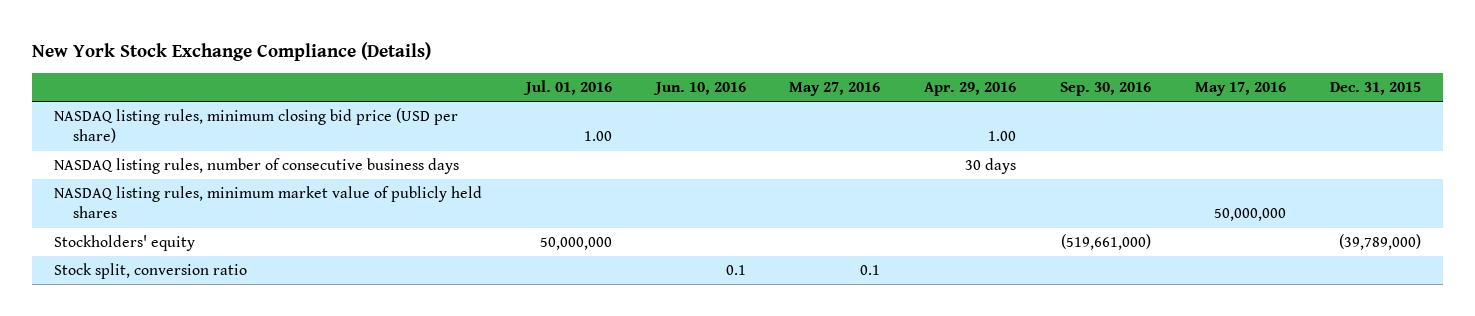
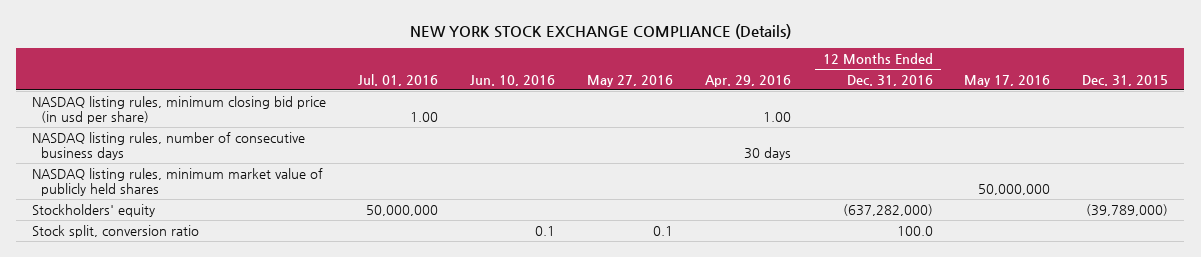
- New York Stock Exchange Compliance (Details)
+ NEW YORK STOCK EXCHANGE COMPLIANCE (Details)
- | Jul. 01, 2016 | Jun. 10, 2016 | May 27, 2016 | Apr. 29, 2016 | Sep. 30, 2016 | May 17, 2016 | Dec. 31, 2015
+ | Jul. 01, 2016 | Jun. 10, 2016 | May 27, 2016 | Apr. 29, 2016 | 12 Months Ended Dec. 31, 2016 | May 17, 2016 | Dec. 31, 2015
- NASDAQ listing rules, minimum closing bid price (USD per share) | 1.00 | | | 1.00 | | |
+ NASDAQ listing rules, minimum closing bid price (in usd per share) | 1.00 | | | 1.00 | | |

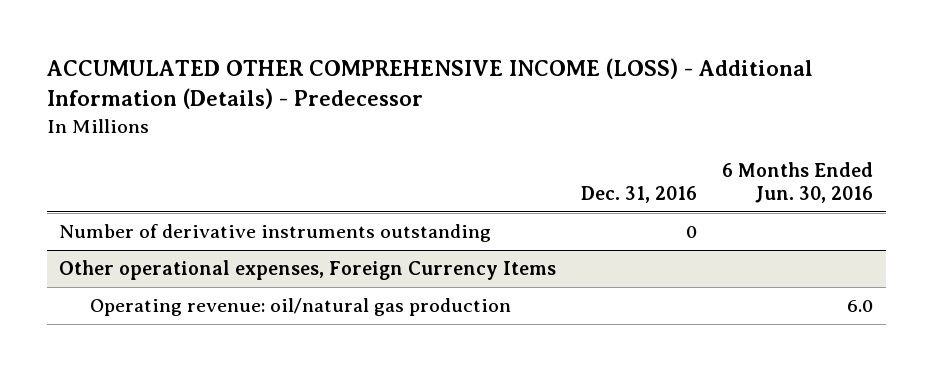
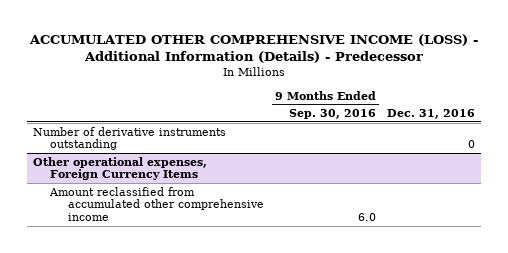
- | Dec. 31, 2016 | 6 Months Ended Jun. 30, 2016
+ | 9 Months Ended Sep. 30, 2016 | Dec. 31, 2016
@ Other operational expenses, Foreign Currency Items
- Operating revenue: oil/natural gas production | | 6.0
+ Amount reclassified from accumulated other comprehensive income | 6.0 |

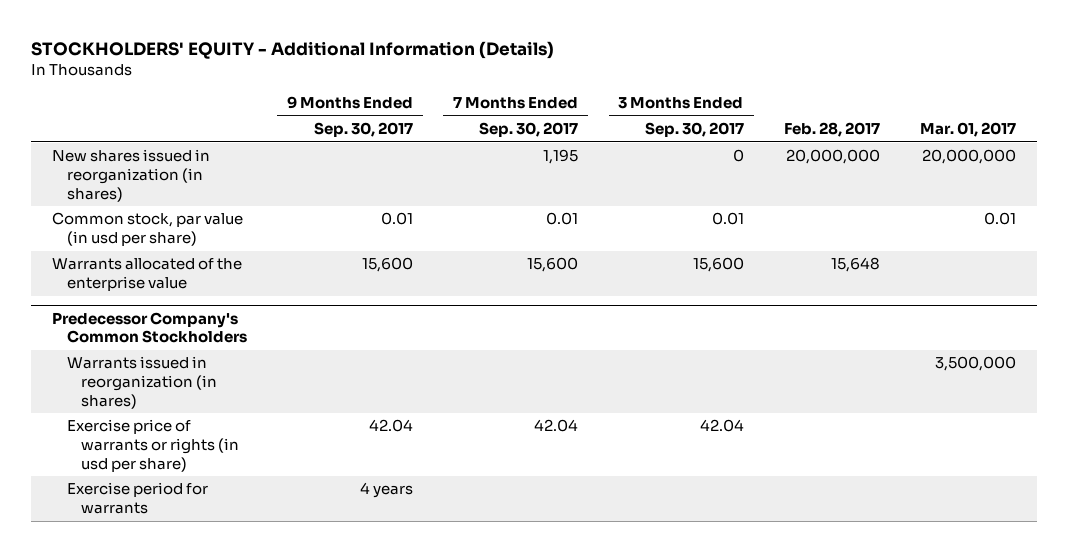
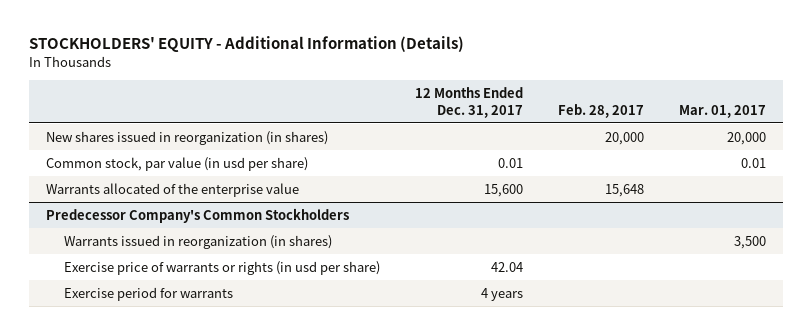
- | 9 Months Ended Sep. 30, 2017 | 7 Months Ended Sep. 30, 2017 | 3 Months Ended Sep. 30, 2017 | Feb. 28, 2017 | Mar. 01, 2017
+ | 12 Months Ended Dec. 31, 2017 | Feb. 28, 2017 | Mar. 01, 2017
- New shares issued in reorganization (in shares) | | 1,195 | 0 | 20,000,000 | 20,000,000
+ New shares issued in reorganization (in shares) | | 20,000 | 20,000
@ Predecessor Company's Common Stockholders
- Warrants issued in reorganization (in shares) | | | | | 3,500,000
+ Warrants issued in reorganization (in shares) | | | 3,500

